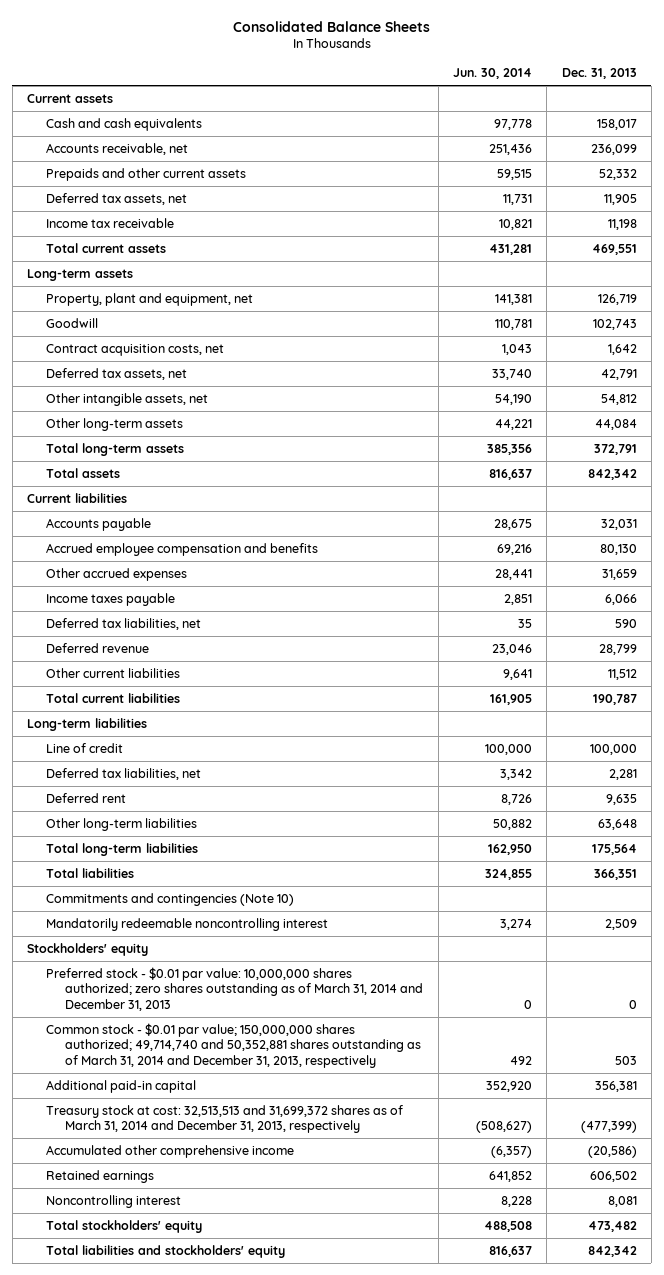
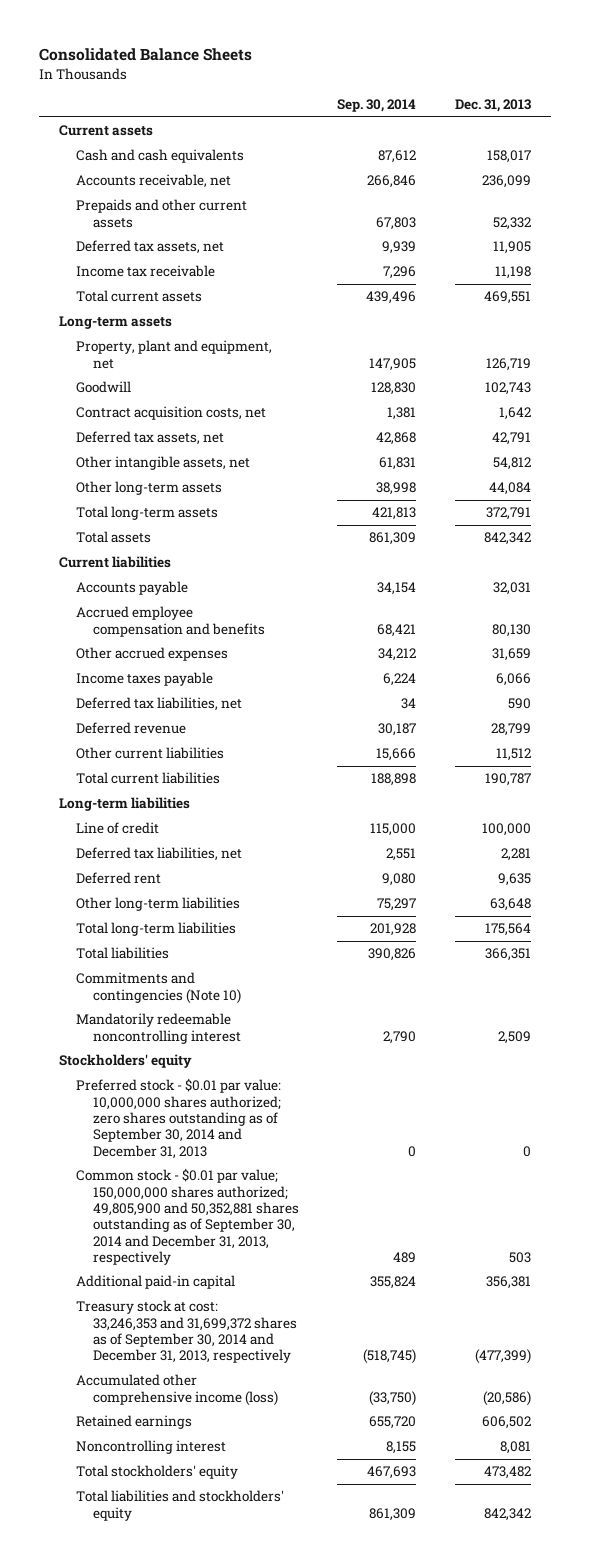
- | Jun. 30, 2014 | Dec. 31, 2013
+ | Sep. 30, 2014 | Dec. 31, 2013
- Preferred stock - $0.01 par value: 10,000,000 shares authorized; zero shares outstanding as of March 31, 2014 and December 31, 2013 | 0 | 0
- Common stock - $0.01 par value; 150,000,000 shares authorized; 49,714,740 and 50,352,881 shares outstanding as of March 31, 2014 and December 31, 2013, respectively | 492 | 503
+ Preferred stock - $0.01 par value: 10,000,000 shares authorized; zero shares outstanding as of September 30, 2014 and December 31, 2013 | 0 | 0
+ Common stock - $0.01 par value; 150,000,000 shares authorized; 49,805,900 and 50,352,881 shares outstanding as of September 30, 2014 and December 31, 2013, respectively | 489 | 503
- Treasury stock at cost: 32,513,513 and 31,699,372 shares as of March 31, 2014 and December 31, 2013, respectively | (508,627) | (477,399)
- Accumulated other comprehensive income | (6,357) | (20,586)
+ Treasury stock at cost: 33,246,353 and 31,699,372 shares as of September 30, 2014 and December 31, 2013, respectively | (518,745) | (477,399)
+ Accumulated other comprehensive income (loss) | (33,750) | (20,586)

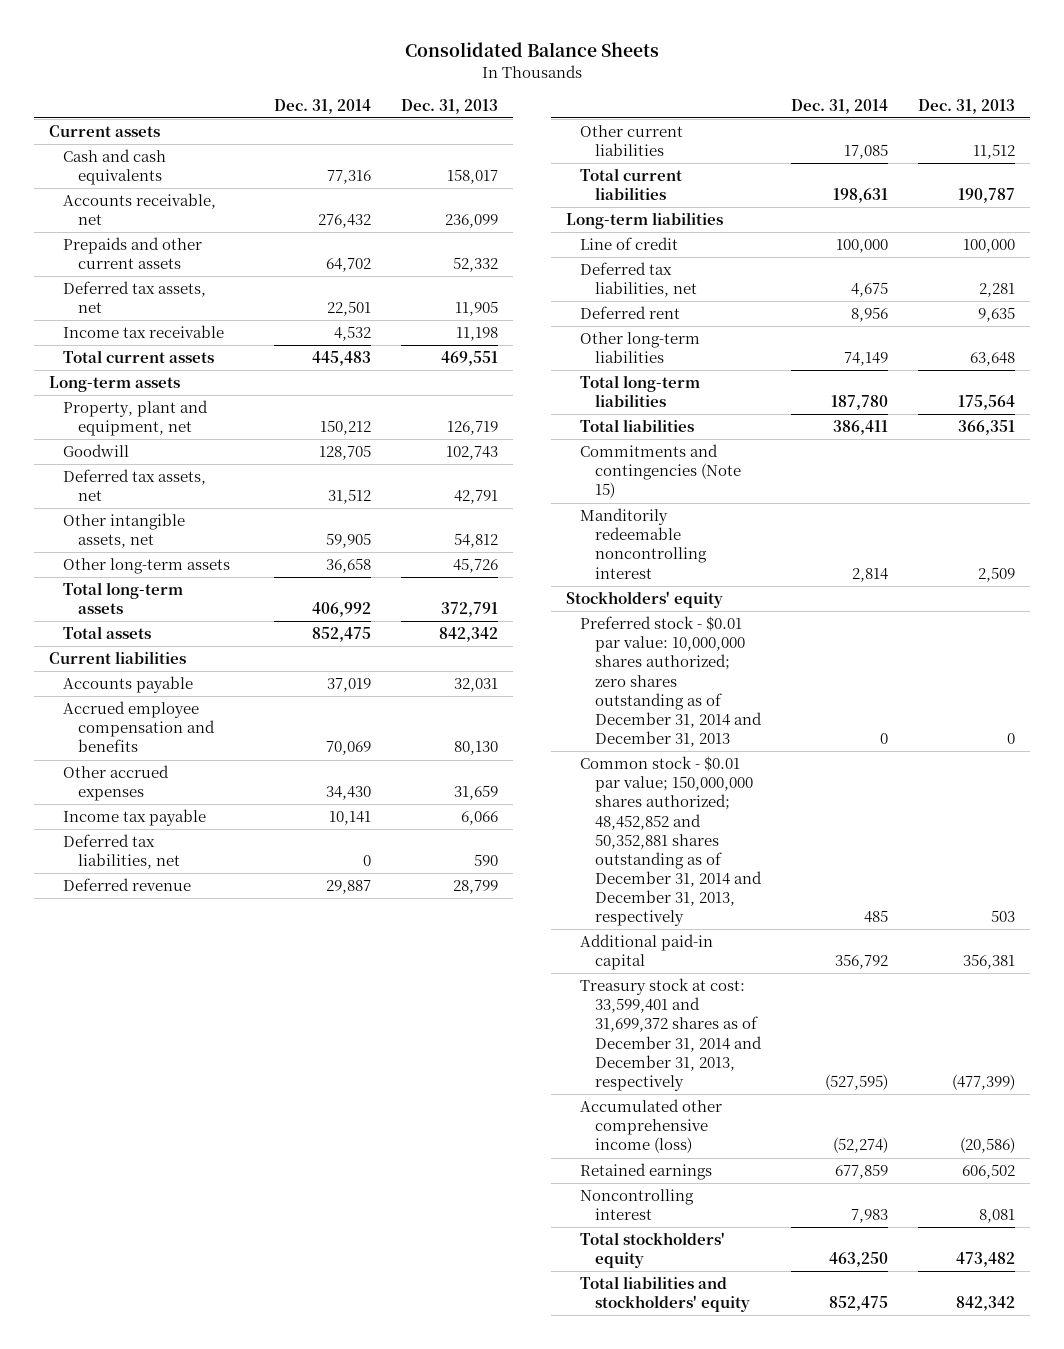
- | Sep. 30, 2014 | Dec. 31, 2013
+ | Dec. 31, 2014 | Dec. 31, 2013
- Contract acquisition costs, net | 1,381 | 1,642
- Other long-term assets | 38,998 | 44,084
+ Other long-term assets | 36,658 | 45,726
- Income taxes payable | 6,224 | 6,066
+ Income tax payable | 10,141 | 6,066
- Commitments and contingencies (Note 10)
- Mandatorily redeemable noncontrolling interest | 2,790 | 2,509
+ Commitments and contingencies (Note 15)
+ Manditorily redeemable noncontrolling interest | 2,814 | 2,509
- Preferred stock - $0.01 par value: 10,000,000 shares authorized; zero shares outstanding as of September 30, 2014 and December 31, 2013 | 0 | 0
- Common stock - $0.01 par value; 150,000,000 shares authorized; 49,805,900 and 50,352,881 shares outstanding as of September 30, 2014 and December 31, 2013, respectively | 489 | 503
+ Preferred stock - $0.01 par value: 10,000,000 shares authorized; zero shares outstanding as of December 31, 2014 and December 31, 2013 | 0 | 0
+ Common stock - $0.01 par value; 150,000,000 shares authorized; 48,452,852 and 50,352,881 shares outstanding as of December 31, 2014 and December 31, 2013, respectively | 485 | 503
- Treasury stock at cost: 33,246,353 and 31,699,372 shares as of September 30, 2014 and December 31, 2013, respectively | (518,745) | (477,399)
+ Treasury stock at cost: 33,599,401 and 31,699,372 shares as of December 31, 2014 and December 31, 2013, respectively | (527,595) | (477,399)

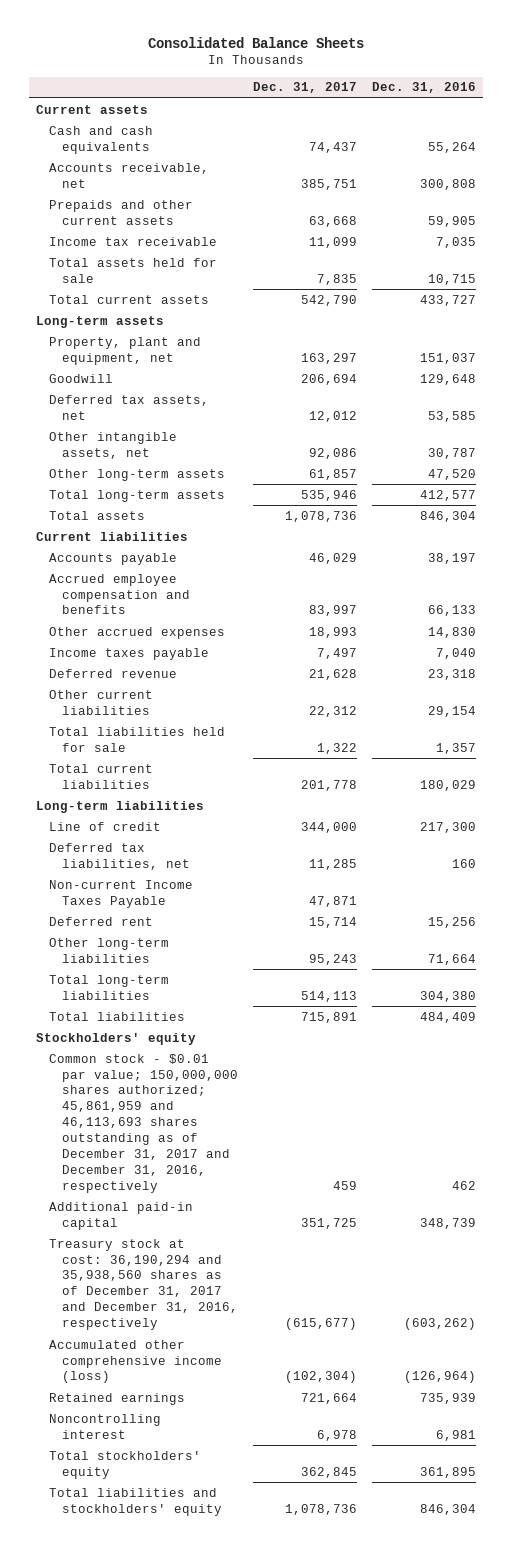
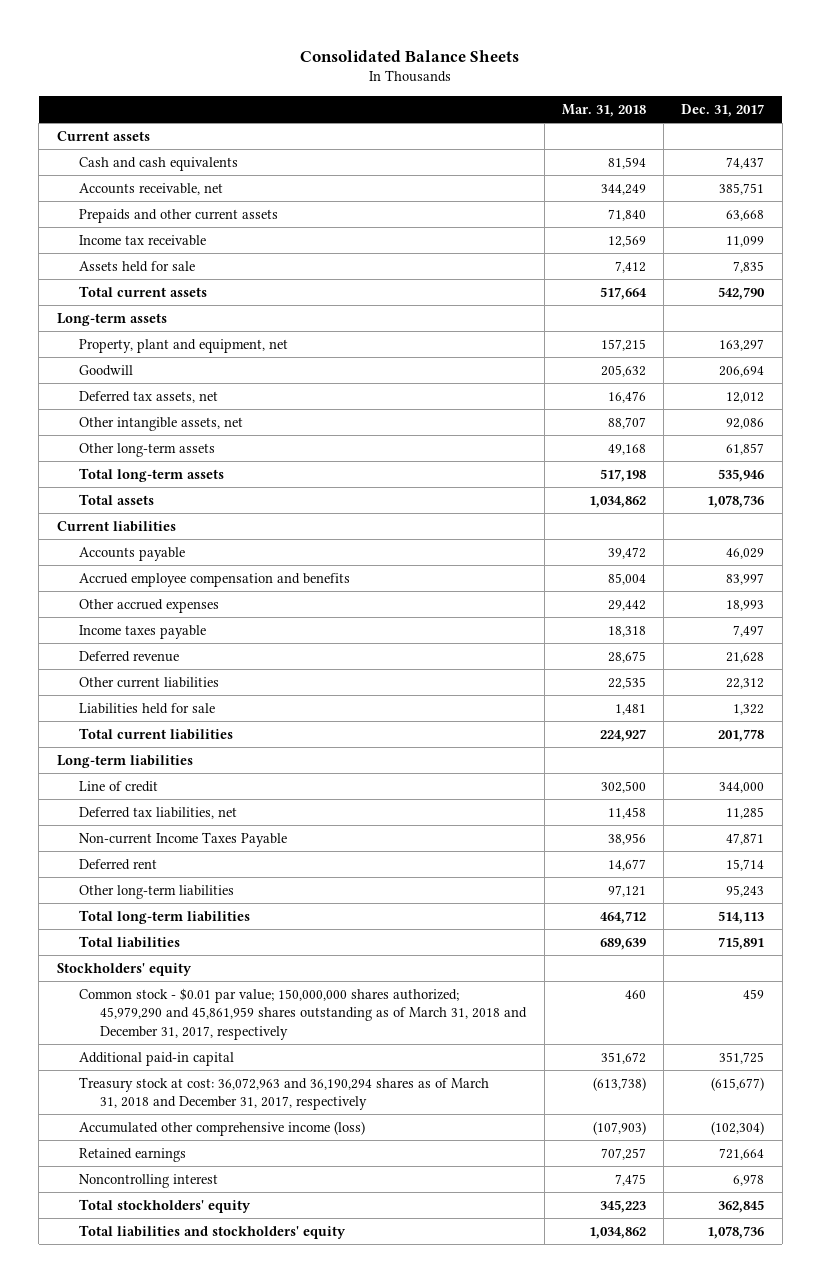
- | Dec. 31, 2017 | Dec. 31, 2016
+ | Mar. 31, 2018 | Dec. 31, 2017
- Total assets held for sale | 7,835 | 10,715
+ Assets held for sale | 7,412 | 7,835
- Total liabilities held for sale | 1,322 | 1,357
+ Liabilities held for sale | 1,481 | 1,322
- Common stock - $0.01 par value; 150,000,000 shares authorized; 45,861,959 and 46,113,693 shares outstanding as of December 31, 2017 and December 31, 2016, respectively | 459 | 462
+ Common stock - $0.01 par value; 150,000,000 shares authorized; 45,979,290 and 45,861,959 shares outstanding as of March 31, 2018 and December 31, 2017, respectively | 460 | 459
- Treasury stock at cost: 36,190,294 and 35,938,560 shares as of December 31, 2017 and December 31, 2016, respectively | (615,677) | (603,262)
+ Treasury stock at cost: 36,072,963 and 36,190,294 shares as of March 31, 2018 and December 31, 2017, respectively | (613,738) | (615,677)

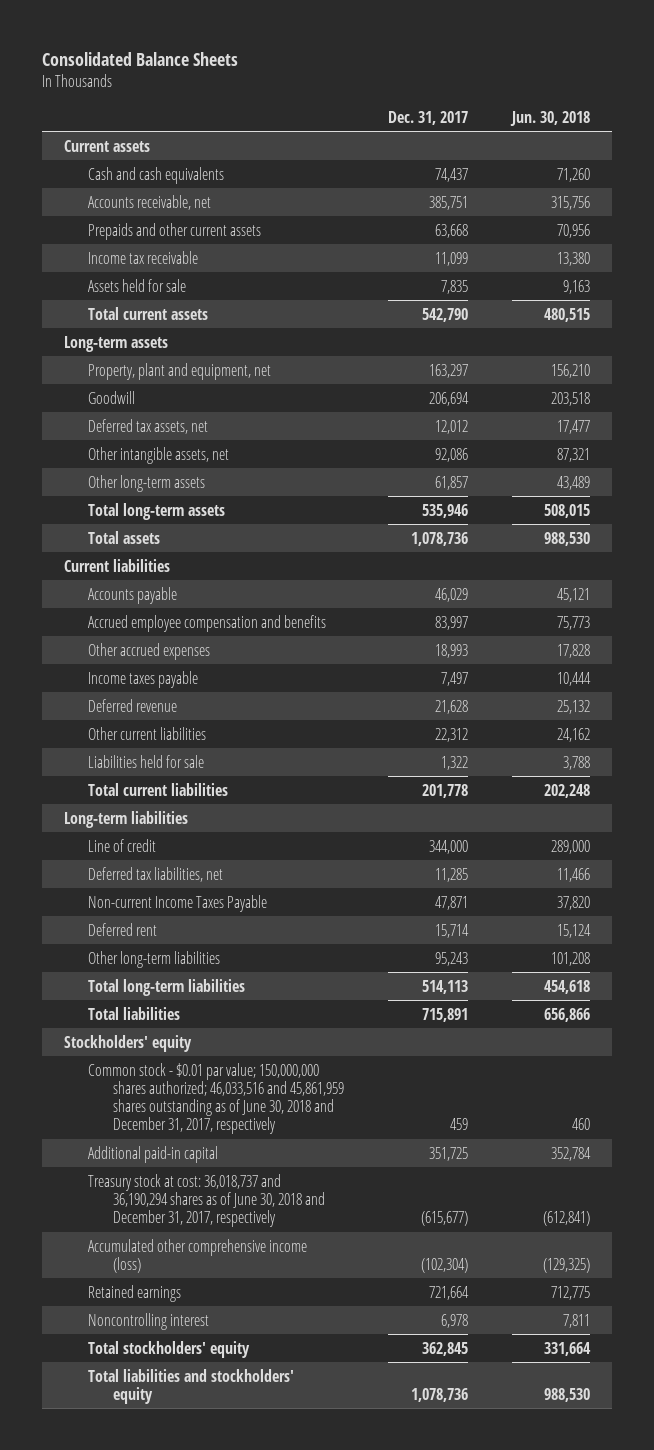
- | Mar. 31, 2018 | Dec. 31, 2017
+ | Dec. 31, 2017 | Jun. 30, 2018
- Common stock - $0.01 par value; 150,000,000 shares authorized; 45,979,290 and 45,861,959 shares outstanding as of March 31, 2018 and December 31, 2017, respectively | 460 | 459
+ Common stock - $0.01 par value; 150,000,000 shares authorized; 46,033,516 and 45,861,959 shares outstanding as of June 30, 2018 and December 31, 2017, respectively | 459 | 460
- Treasury stock at cost: 36,072,963 and 36,190,294 shares as of March 31, 2018 and December 31, 2017, respectively | (613,738) | (615,677)
+ Treasury stock at cost: 36,018,737 and 36,190,294 shares as of June 30, 2018 and December 31, 2017, respectively | (615,677) | (612,841)

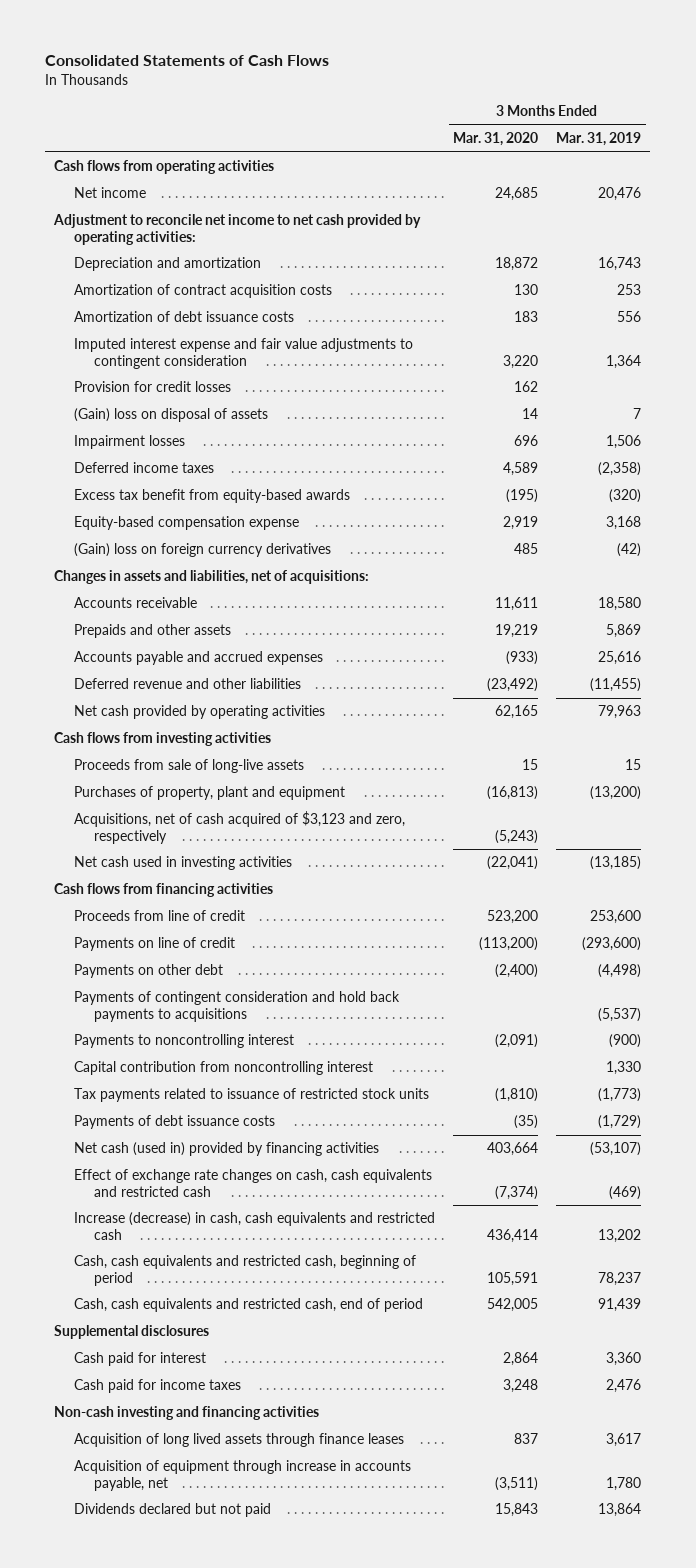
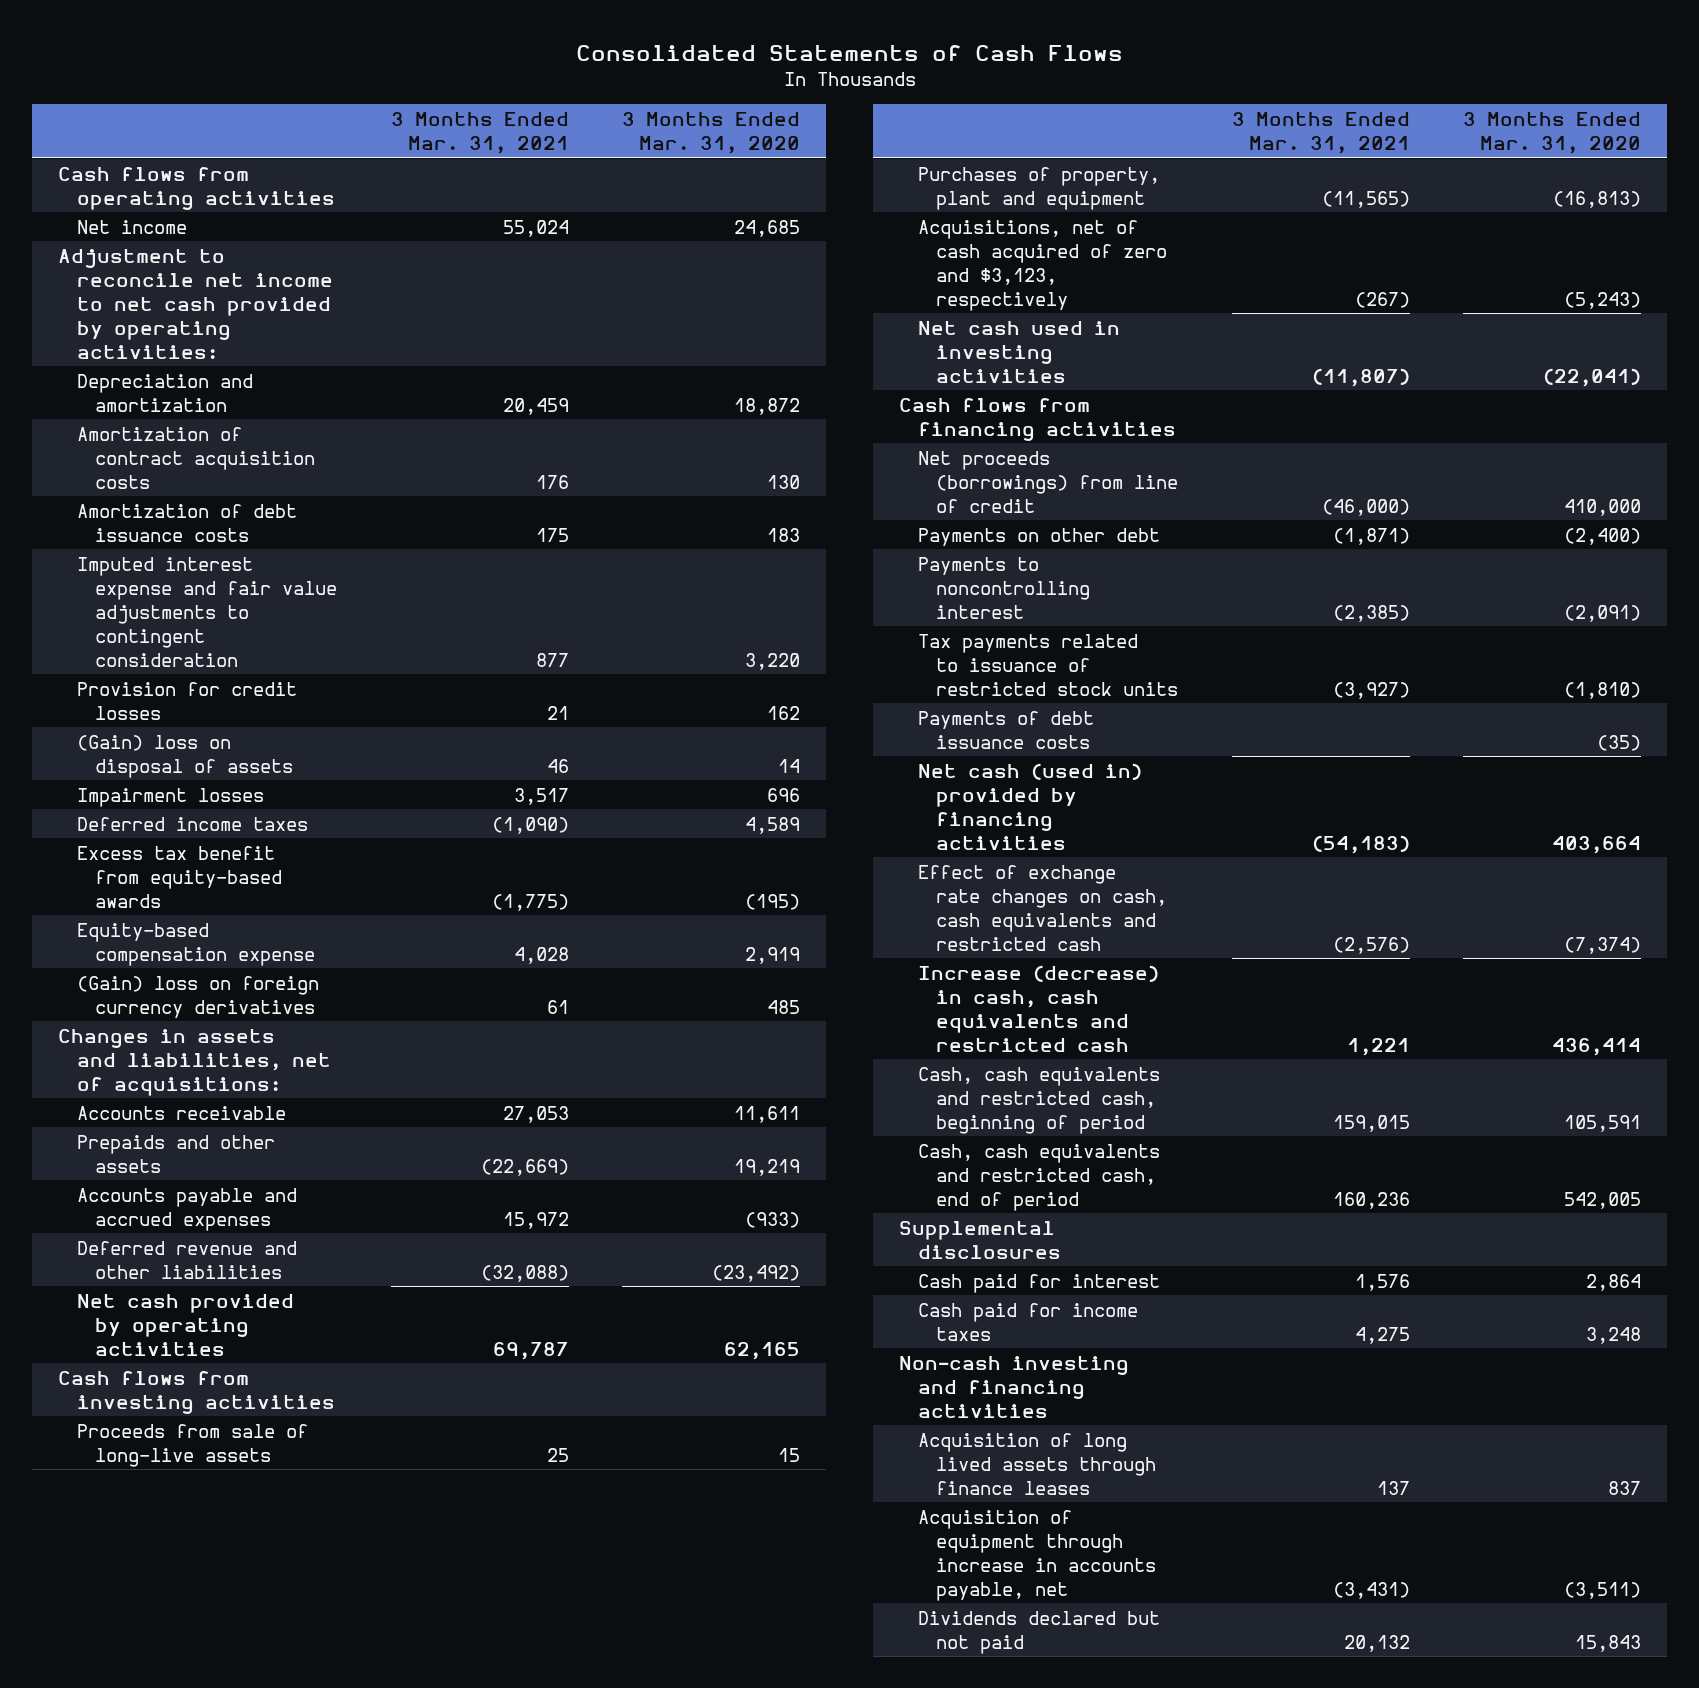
- | 3 Months Ended Mar. 31, 2020 | 3 Months Ended Mar. 31, 2019
+ | 3 Months Ended Mar. 31, 2021 | 3 Months Ended Mar. 31, 2020
- Acquisitions, net of cash acquired of $3,123 and zero, respectively | (5,243) |
+ Acquisitions, net of cash acquired of zero and $3,123, respectively | (267) | (5,243)
- Proceeds from line of credit | 523,200 | 253,600
- Payments on line of credit | (113,200) | (293,600)
+ Net proceeds (borrowings) from line of credit | (46,000) | 410,000
- Payments of contingent consideration and hold back payments to acquisitions | | (5,537)
- Capital contribution from noncontrolling interest | | 1,330

